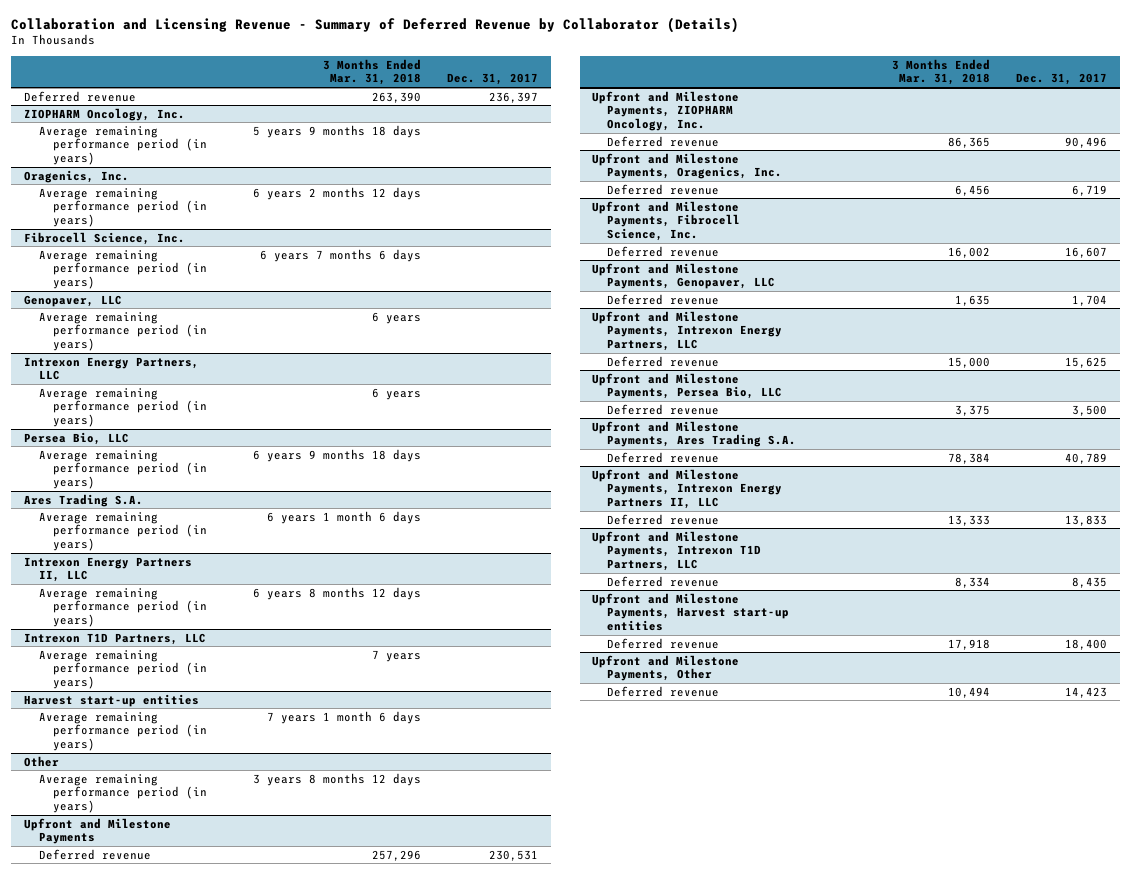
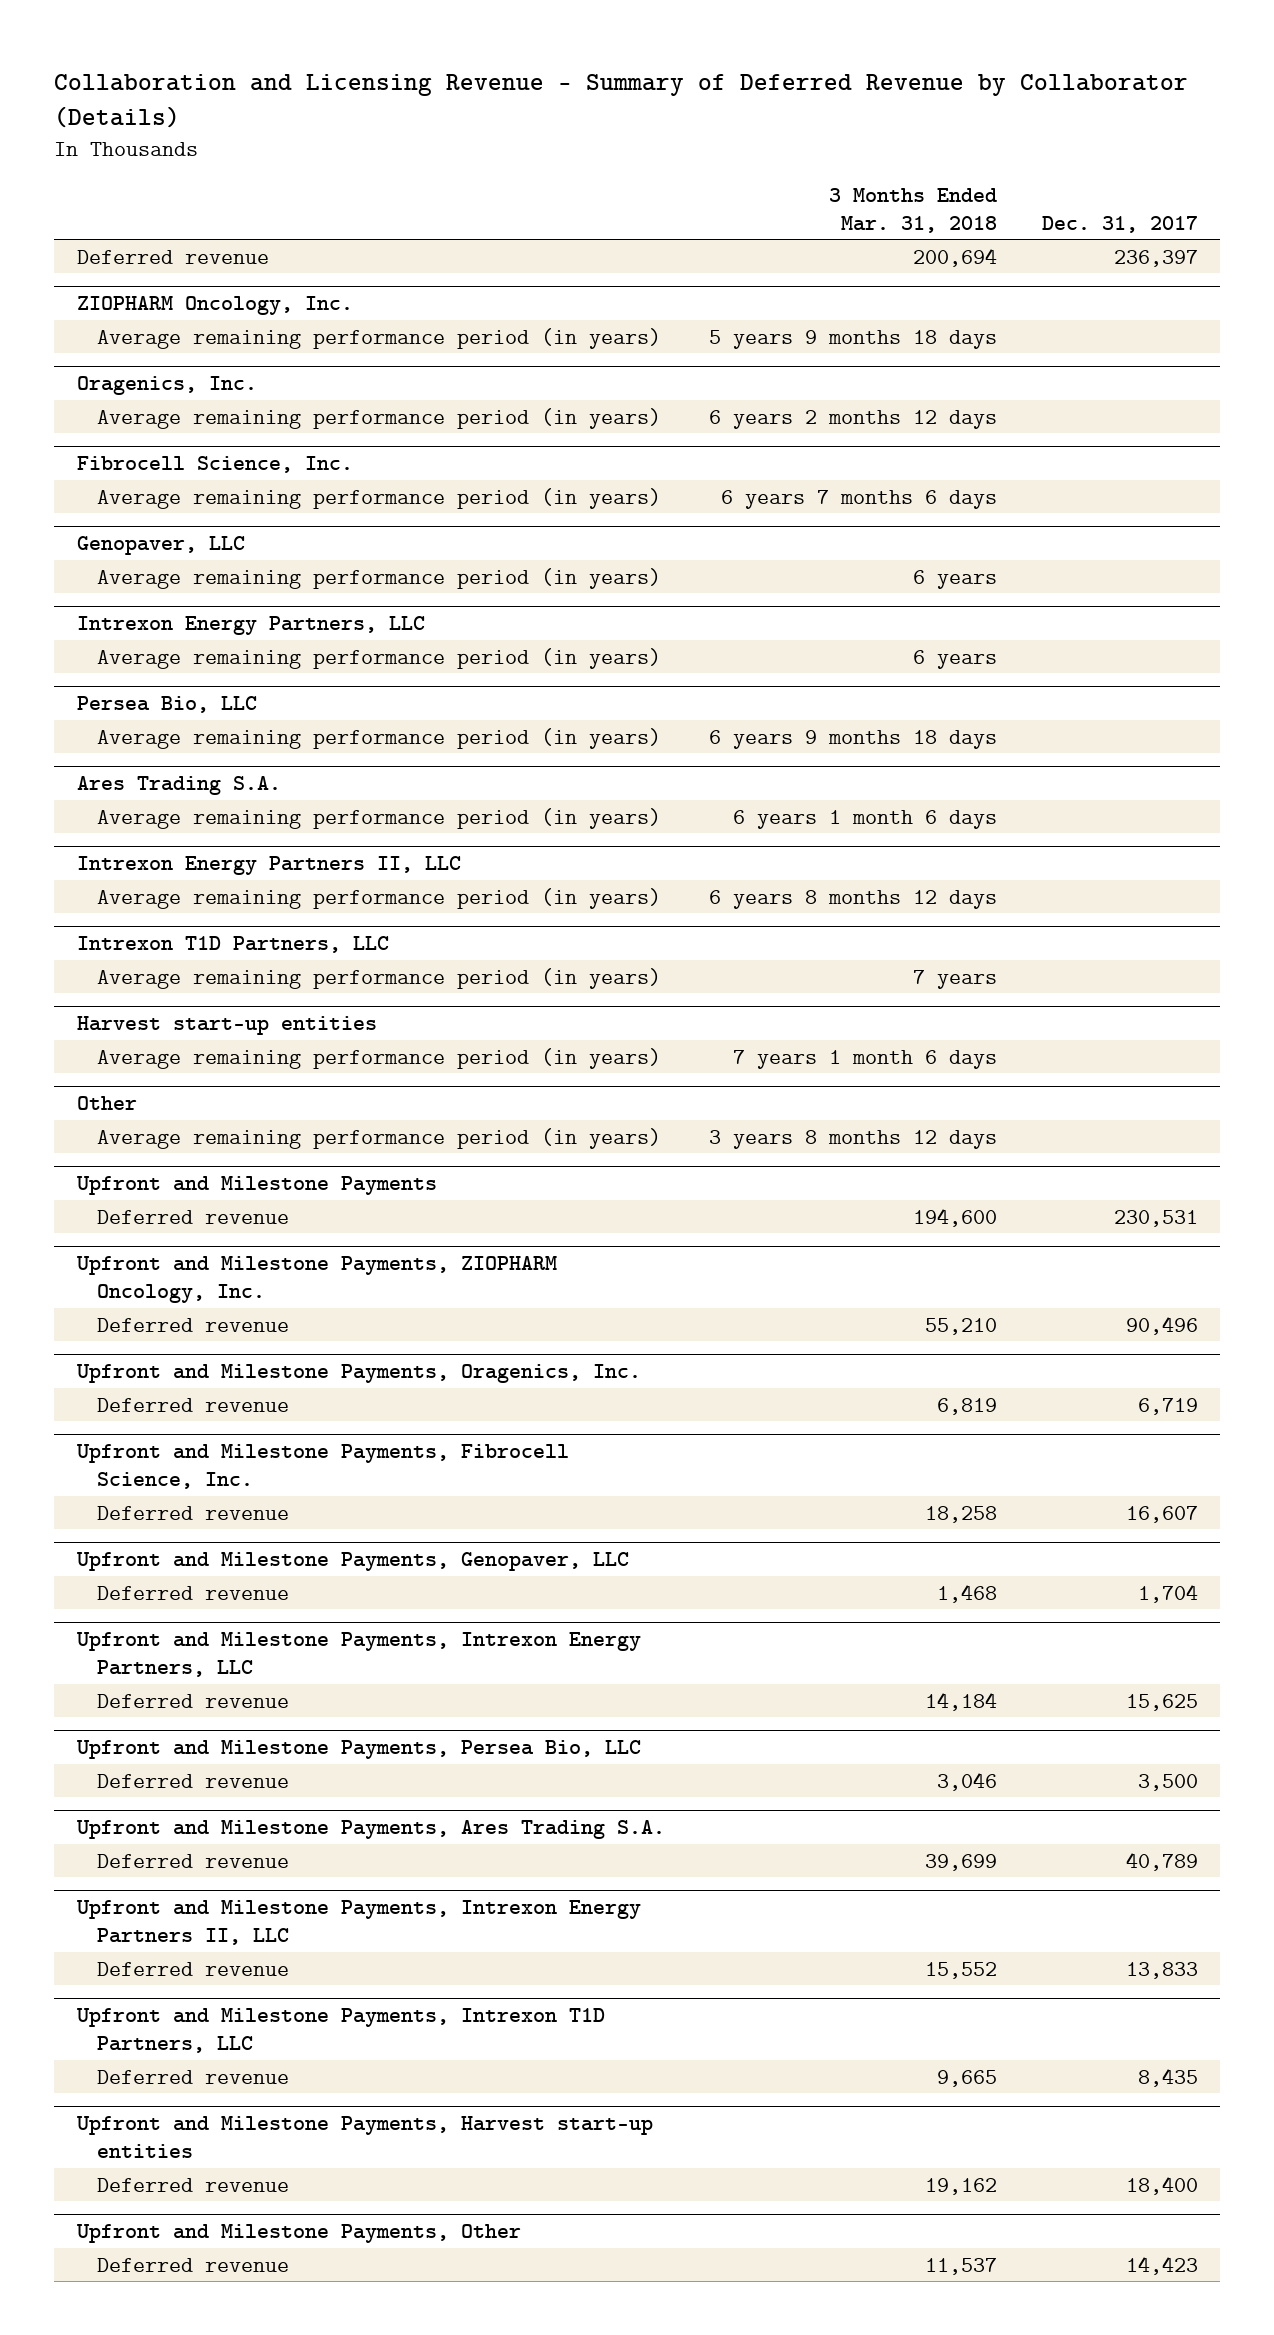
- Deferred revenue | 263,390 | 236,397
+ Deferred revenue | 200,694 | 236,397
@ Upfront and Milestone Payments
- Deferred revenue | 257,296 | 230,531
+ Deferred revenue | 194,600 | 230,531
@ Upfront and Milestone Payments, ZIOPHARM Oncology, Inc.
- Deferred revenue | 86,365 | 90,496
+ Deferred revenue | 55,210 | 90,496
@ Upfront and Milestone Payments, Oragenics, Inc.
- Deferred revenue | 6,456 | 6,719
+ Deferred revenue | 6,819 | 6,719
@ Upfront and Milestone Payments, Fibrocell Science, Inc.
- Deferred revenue | 16,002 | 16,607
+ Deferred revenue | 18,258 | 16,607
@ Upfront and Milestone Payments, Genopaver, LLC
- Deferred revenue | 1,635 | 1,704
+ Deferred revenue | 1,468 | 1,704
@ Upfront and Milestone Payments, Intrexon Energy Partners, LLC
- Deferred revenue | 15,000 | 15,625
+ Deferred revenue | 14,184 | 15,625
@ Upfront and Milestone Payments, Persea Bio, LLC
- Deferred revenue | 3,375 | 3,500
+ Deferred revenue | 3,046 | 3,500
@ Upfront and Milestone Payments, Ares Trading S.A.
- Deferred revenue | 78,384 | 40,789
+ Deferred revenue | 39,699 | 40,789
@ Upfront and Milestone Payments, Intrexon Energy Partners II, LLC
- Deferred revenue | 13,333 | 13,833
+ Deferred revenue | 15,552 | 13,833
@ Upfront and Milestone Payments, Intrexon T1D Partners, LLC
- Deferred revenue | 8,334 | 8,435
+ Deferred revenue | 9,665 | 8,435
@ Upfront and Milestone Payments, Harvest start-up entities
- Deferred revenue | 17,918 | 18,400
+ Deferred revenue | 19,162 | 18,400
@ Upfront and Milestone Payments, Other
- Deferred revenue | 10,494 | 14,423
+ Deferred revenue | 11,537 | 14,423

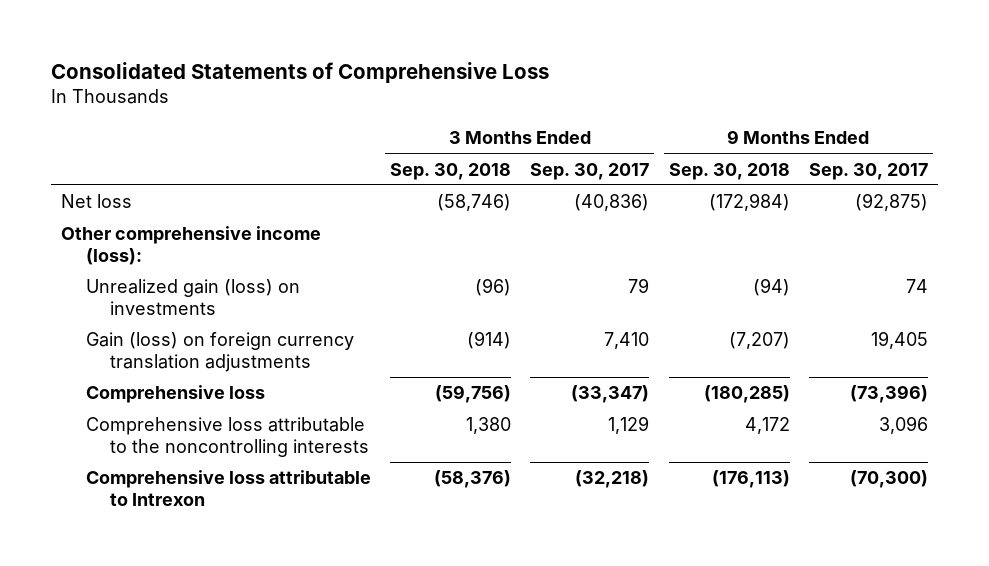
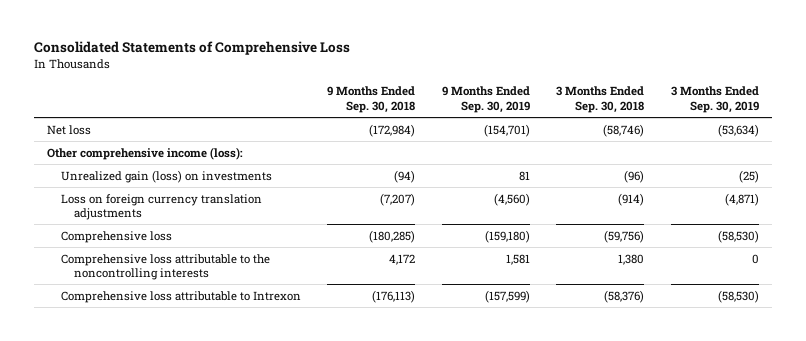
- | 3 Months Ended Sep. 30, 2018 | 3 Months Ended Sep. 30, 2017 | 9 Months Ended Sep. 30, 2018 | 9 Months Ended Sep. 30, 2017
+ | 9 Months Ended Sep. 30, 2018 | 9 Months Ended Sep. 30, 2019 | 3 Months Ended Sep. 30, 2018 | 3 Months Ended Sep. 30, 2019
- Gain (loss) on foreign currency translation adjustments | (914) | 7,410 | (7,207) | 19,405
+ Loss on foreign currency translation adjustments | (7,207) | (4,560) | (914) | (4,871)

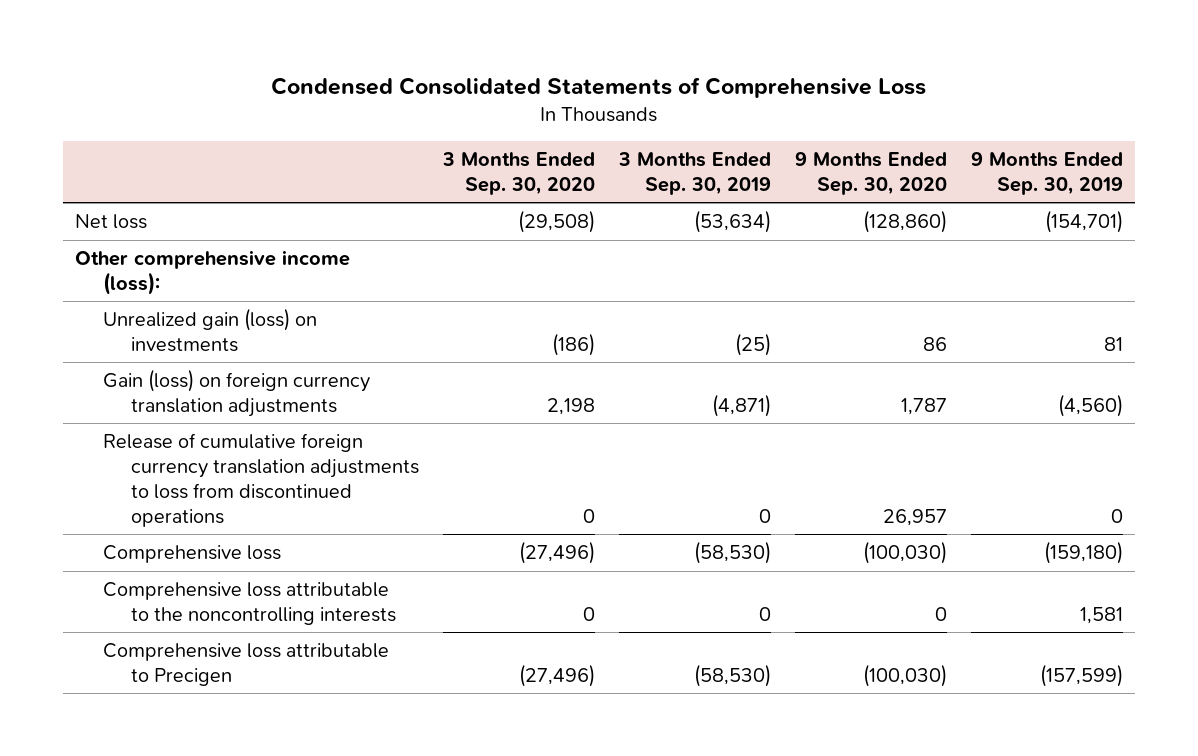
- Consolidated Statements of Comprehensive Loss
+ Condensed Consolidated Statements of Comprehensive Loss
- | 9 Months Ended Sep. 30, 2018 | 9 Months Ended Sep. 30, 2019 | 3 Months Ended Sep. 30, 2018 | 3 Months Ended Sep. 30, 2019
+ | 3 Months Ended Sep. 30, 2020 | 3 Months Ended Sep. 30, 2019 | 9 Months Ended Sep. 30, 2020 | 9 Months Ended Sep. 30, 2019
- Loss on foreign currency translation adjustments | (7,207) | (4,560) | (914) | (4,871)
+ Gain (loss) on foreign currency translation adjustments | 2,198 | (4,871) | 1,787 | (4,560)
+ Release of cumulative foreign currency translation adjustments to loss from discontinued operations | 0 | 0 | 26,957 | 0
- Comprehensive loss attributable to Intrexon | (176,113) | (157,599) | (58,376) | (58,530)
+ Comprehensive loss attributable to Precigen | (27,496) | (58,530) | (100,030) | (157,599)

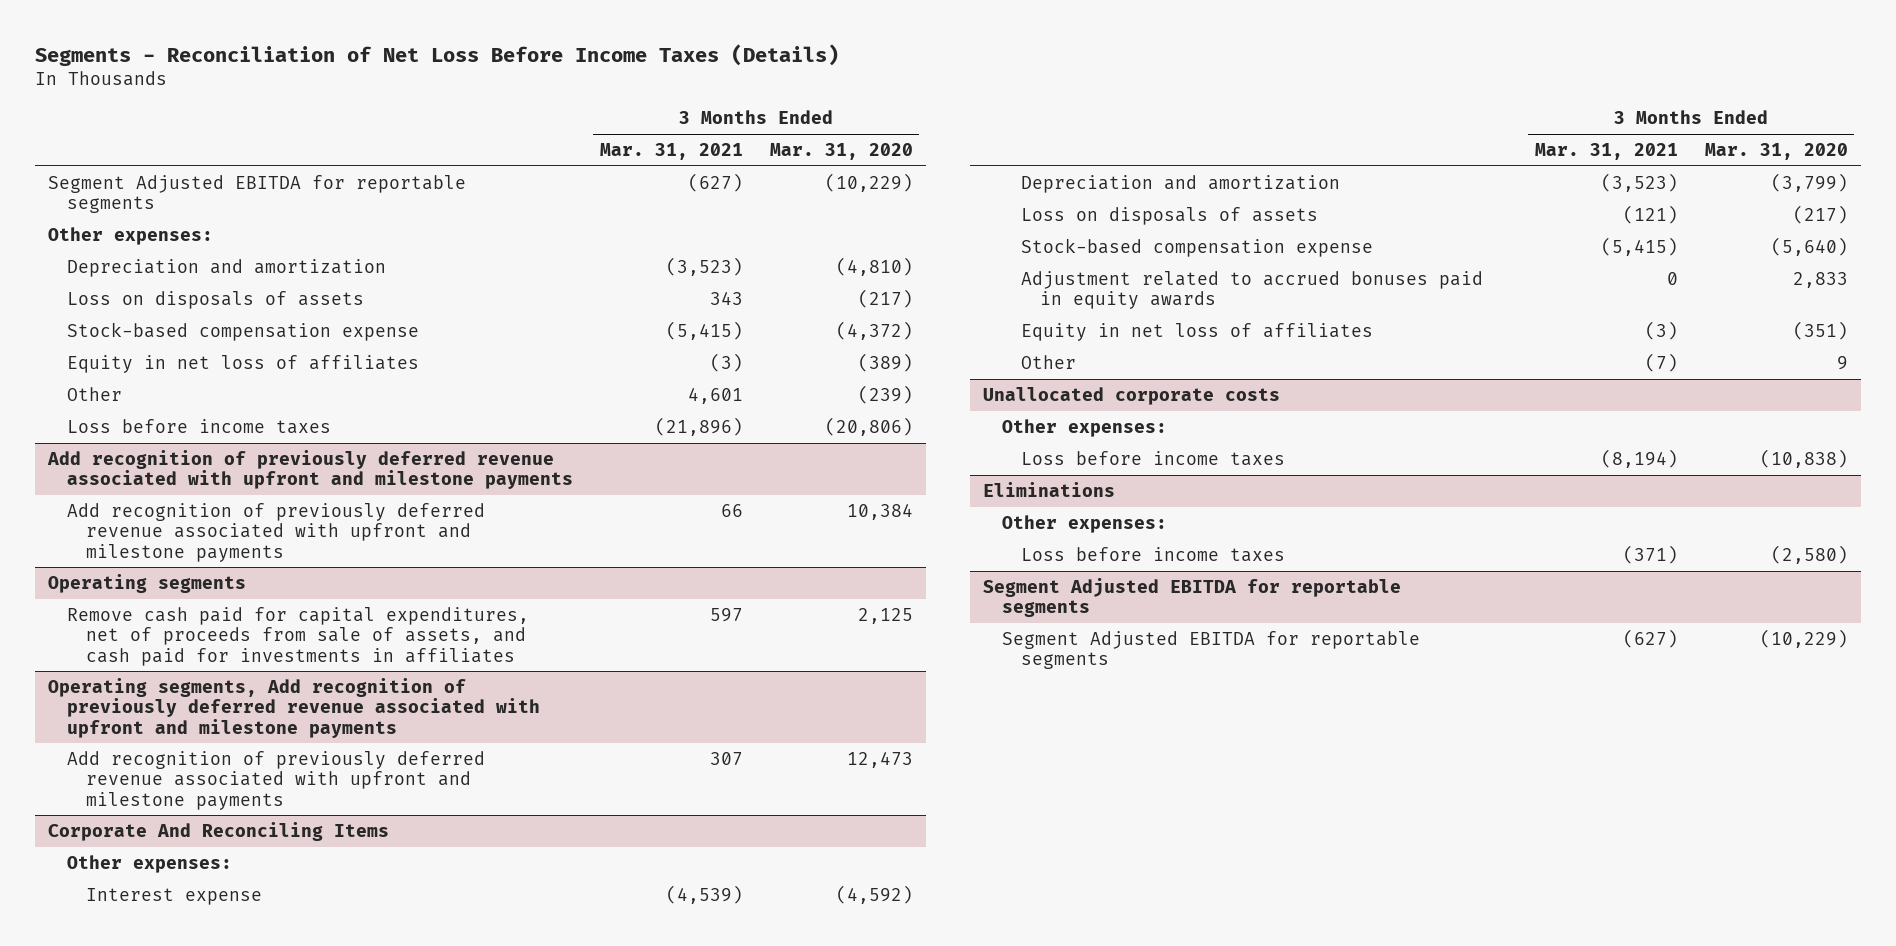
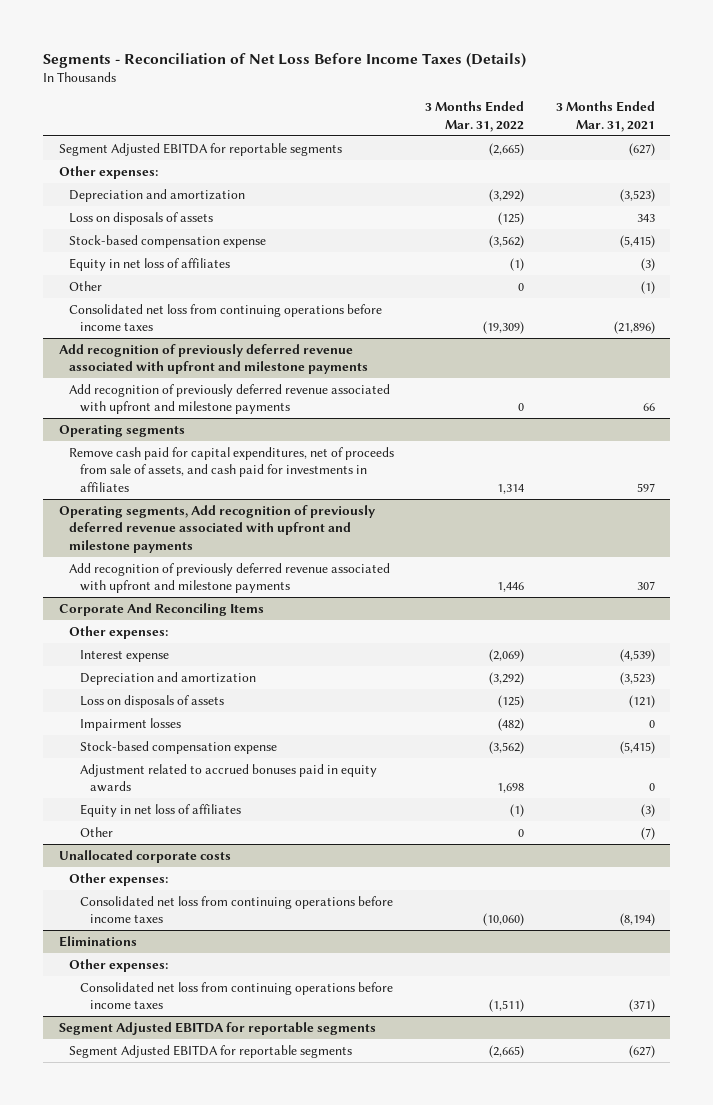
- | 3 Months Ended Mar. 31, 2021 | 3 Months Ended Mar. 31, 2020
+ | 3 Months Ended Mar. 31, 2022 | 3 Months Ended Mar. 31, 2021
- Other | 4,601 | (239)
- Loss before income taxes | (21,896) | (20,806)
+ Other | 0 | (1)
+ Consolidated net loss from continuing operations before income taxes | (19,309) | (21,896)
@ Corporate And Reconciling Items
+ Impairment losses | (482) | 0
@ Unallocated corporate costs
- Loss before income taxes | (8,194) | (10,838)
+ Consolidated net loss from continuing operations before income taxes | (10,060) | (8,194)
@ Eliminations
- Loss before income taxes | (371) | (2,580)
+ Consolidated net loss from continuing operations before income taxes | (1,511) | (371)

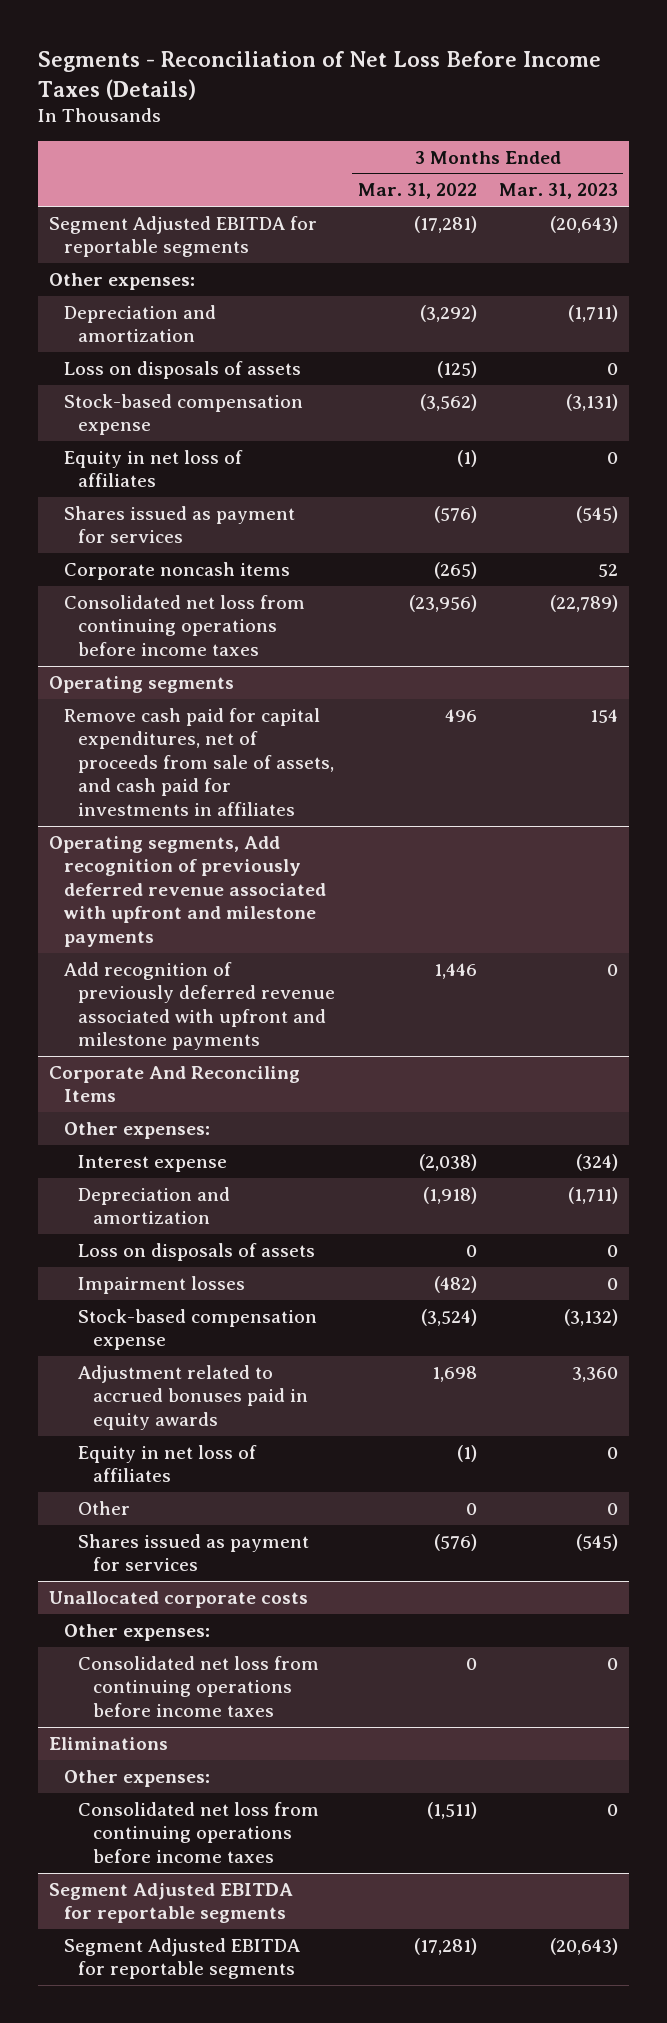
- | 3 Months Ended Mar. 31, 2022 | 3 Months Ended Mar. 31, 2021
+ | 3 Months Ended Mar. 31, 2022 | 3 Months Ended Mar. 31, 2023
- Segment Adjusted EBITDA for reportable segments | (2,665) | (627)
+ Segment Adjusted EBITDA for reportable segments | (17,281) | (20,643)
- Other | 0 | (1)
- Consolidated net loss from continuing operations before income taxes | (19,309) | (21,896)
- Add recognition of previously deferred revenue associated with upfront and milestone payments
- Add recognition of previously deferred revenue associated with upfront and milestone payments | 0 | 66
+ Shares issued as payment for services | (576) | (545)
+ Corporate noncash items | (265) | 52
+ Consolidated net loss from continuing operations before income taxes | (23,956) | (22,789)
@ Operating segments
- Remove cash paid for capital expenditures, net of proceeds from sale of assets, and cash paid for investments in affiliates | 1,314 | 597
+ Remove cash paid for capital expenditures, net of proceeds from sale of assets, and cash paid for investments in affiliates | 496 | 154
@ Corporate And Reconciling Items
- Interest expense | (2,069) | (4,539)
- Depreciation and amortization | (3,292) | (3,523)
- Loss on disposals of assets | (125) | (121)
+ Interest expense | (2,038) | (324)
+ Depreciation and amortization | (1,918) | (1,711)
+ Loss on disposals of assets | 0 | 0
- Stock-based compensation expense | (3,562) | (5,415)
+ Stock-based compensation expense | (3,524) | (3,132)
+ Shares issued as payment for services | (576) | (545)
@ Unallocated corporate costs
- Consolidated net loss from continuing operations before income taxes | (10,060) | (8,194)
+ Consolidated net loss from continuing operations before income taxes | 0 | 0
@ Segment Adjusted EBITDA for reportable segments
- Segment Adjusted EBITDA for reportable segments | (2,665) | (627)
+ Segment Adjusted EBITDA for reportable segments | (17,281) | (20,643)

